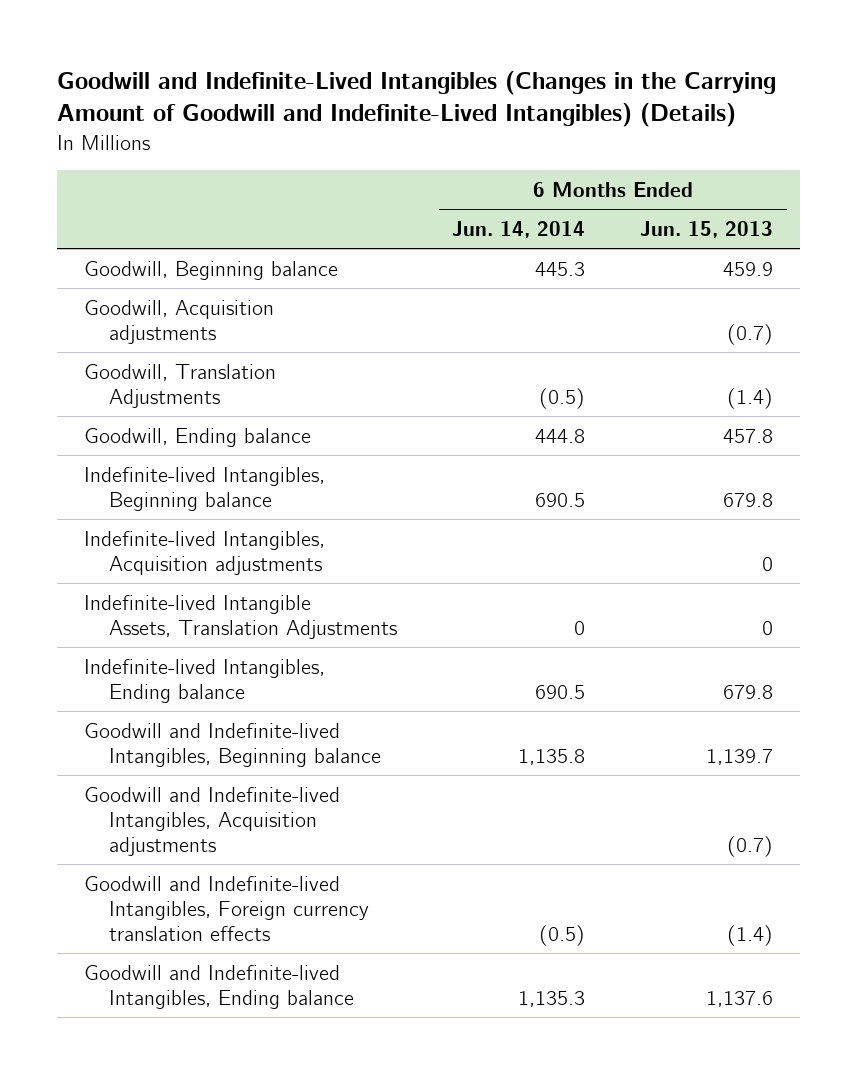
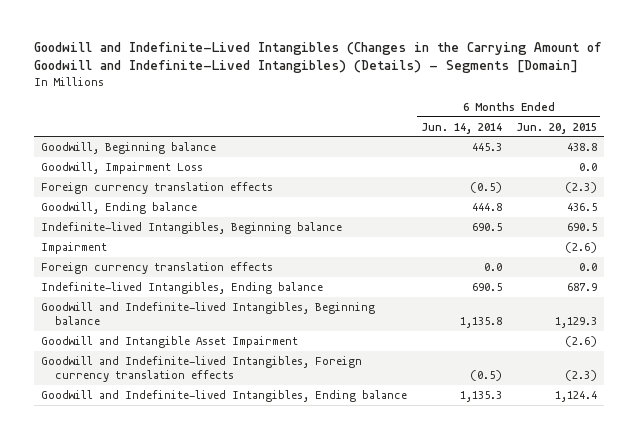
- Goodwill and Indefinite-Lived Intangibles (Changes in the Carrying Amount of Goodwill and Indefinite-Lived Intangibles) (Details)
+ Goodwill and Indefinite-Lived Intangibles (Changes in the Carrying Amount of Goodwill and Indefinite-Lived Intangibles) (Details) - Segments [Domain]
- | 6 Months Ended Jun. 14, 2014 | 6 Months Ended Jun. 15, 2013
+ | 6 Months Ended Jun. 14, 2014 | 6 Months Ended Jun. 20, 2015
- Goodwill, Acquisition adjustments | | (0.7)
- Goodwill, Translation Adjustments | (0.5) | (1.4)
+ Goodwill, Impairment Loss | | 0.0
+ Foreign currency translation effects | (0.5) | (2.3)
- Indefinite-lived Intangibles, Acquisition adjustments | | 0
- Indefinite-lived Intangible Assets, Translation Adjustments | 0 | 0
+ Impairment | | (2.6)
+ Foreign currency translation effects | 0.0 | 0.0
- Goodwill and Indefinite-lived Intangibles, Acquisition adjustments | | (0.7)
+ Goodwill and Intangible Asset Impairment | | (2.6)

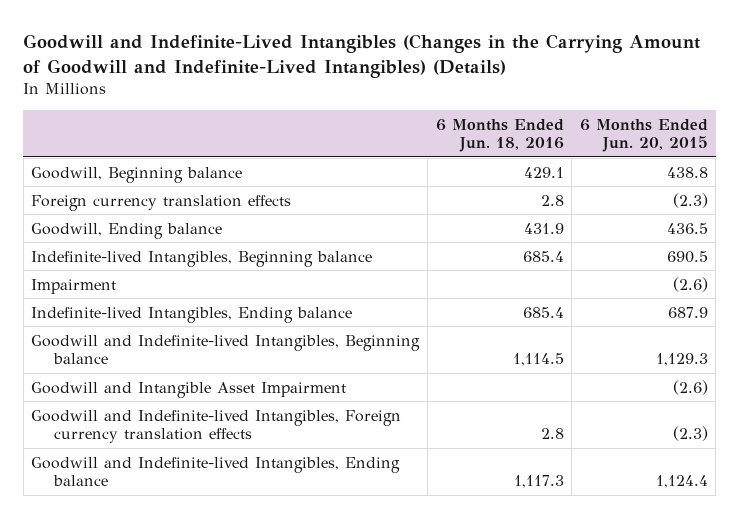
- Goodwill and Indefinite-Lived Intangibles (Changes in the Carrying Amount of Goodwill and Indefinite-Lived Intangibles) (Details) - Segments [Domain]
+ Goodwill and Indefinite-Lived Intangibles (Changes in the Carrying Amount of Goodwill and Indefinite-Lived Intangibles) (Details)
- | 6 Months Ended Jun. 14, 2014 | 6 Months Ended Jun. 20, 2015
+ | 6 Months Ended Jun. 18, 2016 | 6 Months Ended Jun. 20, 2015
- Goodwill, Impairment Loss | | 0.0
- Foreign currency translation effects | 0.0 | 0.0

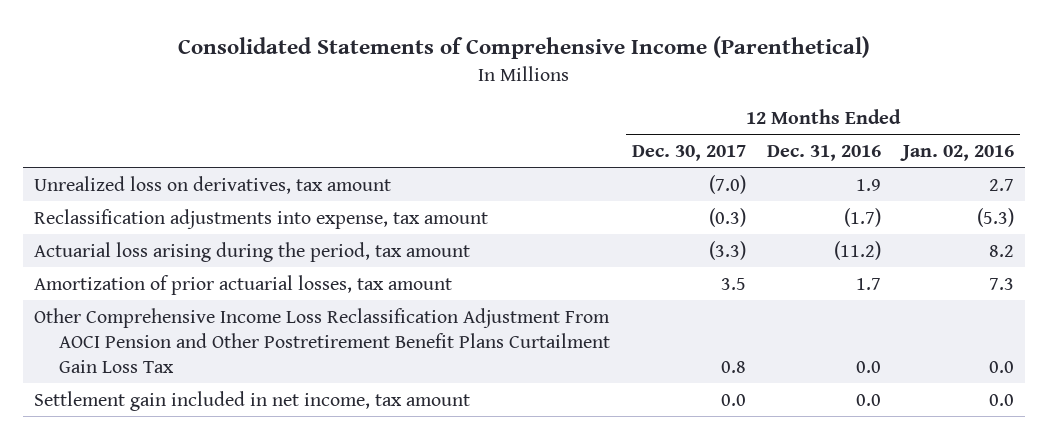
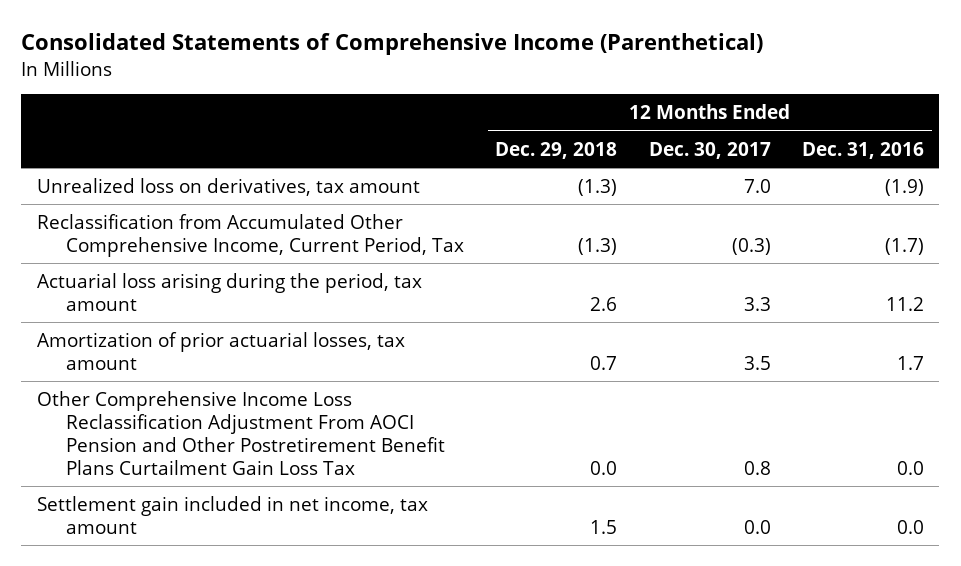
- | 12 Months Ended Dec. 30, 2017 | 12 Months Ended Dec. 31, 2016 | 12 Months Ended Jan. 02, 2016
+ | 12 Months Ended Dec. 29, 2018 | 12 Months Ended Dec. 30, 2017 | 12 Months Ended Dec. 31, 2016
- Unrealized loss on derivatives, tax amount | (7.0) | 1.9 | 2.7
- Reclassification adjustments into expense, tax amount | (0.3) | (1.7) | (5.3)
- Actuarial loss arising during the period, tax amount | (3.3) | (11.2) | 8.2
+ Unrealized loss on derivatives, tax amount | (1.3) | 7.0 | (1.9)
+ Reclassification from Accumulated Other Comprehensive Income, Current Period, Tax | (1.3) | (0.3) | (1.7)
+ Actuarial loss arising during the period, tax amount | 2.6 | 3.3 | 11.2

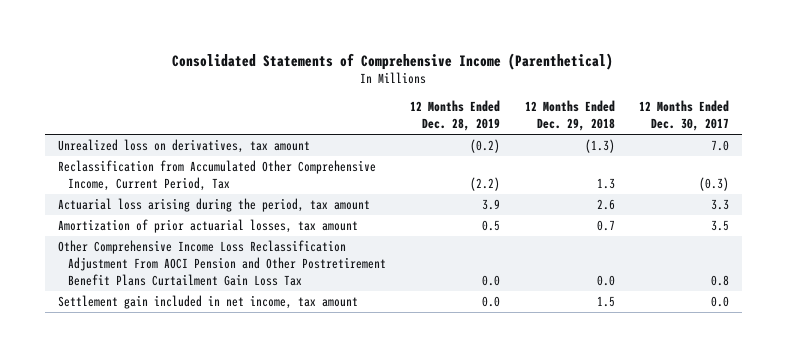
- | 12 Months Ended Dec. 29, 2018 | 12 Months Ended Dec. 30, 2017 | 12 Months Ended Dec. 31, 2016
+ | 12 Months Ended Dec. 28, 2019 | 12 Months Ended Dec. 29, 2018 | 12 Months Ended Dec. 30, 2017
- Reclassification from Accumulated Other Comprehensive Income, Current Period, Tax | (1.3) | (0.3) | (1.7)
+ Reclassification from Accumulated Other Comprehensive Income, Current Period, Tax | (2.2) | 1.3 | (0.3)

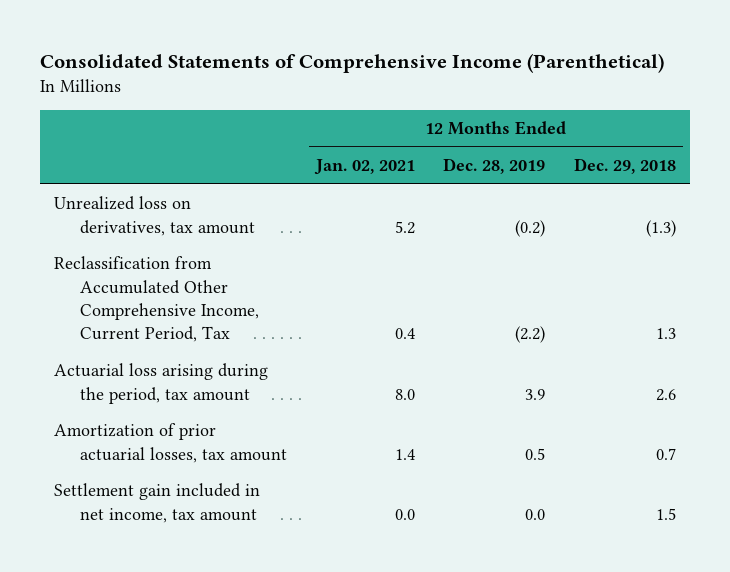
- | 12 Months Ended Dec. 28, 2019 | 12 Months Ended Dec. 29, 2018 | 12 Months Ended Dec. 30, 2017
+ | 12 Months Ended Jan. 02, 2021 | 12 Months Ended Dec. 28, 2019 | 12 Months Ended Dec. 29, 2018
- Other Comprehensive Income Loss Reclassification Adjustment From AOCI Pension and Other Postretirement Benefit Plans Curtailment Gain Loss Tax | 0.0 | 0.0 | 0.8

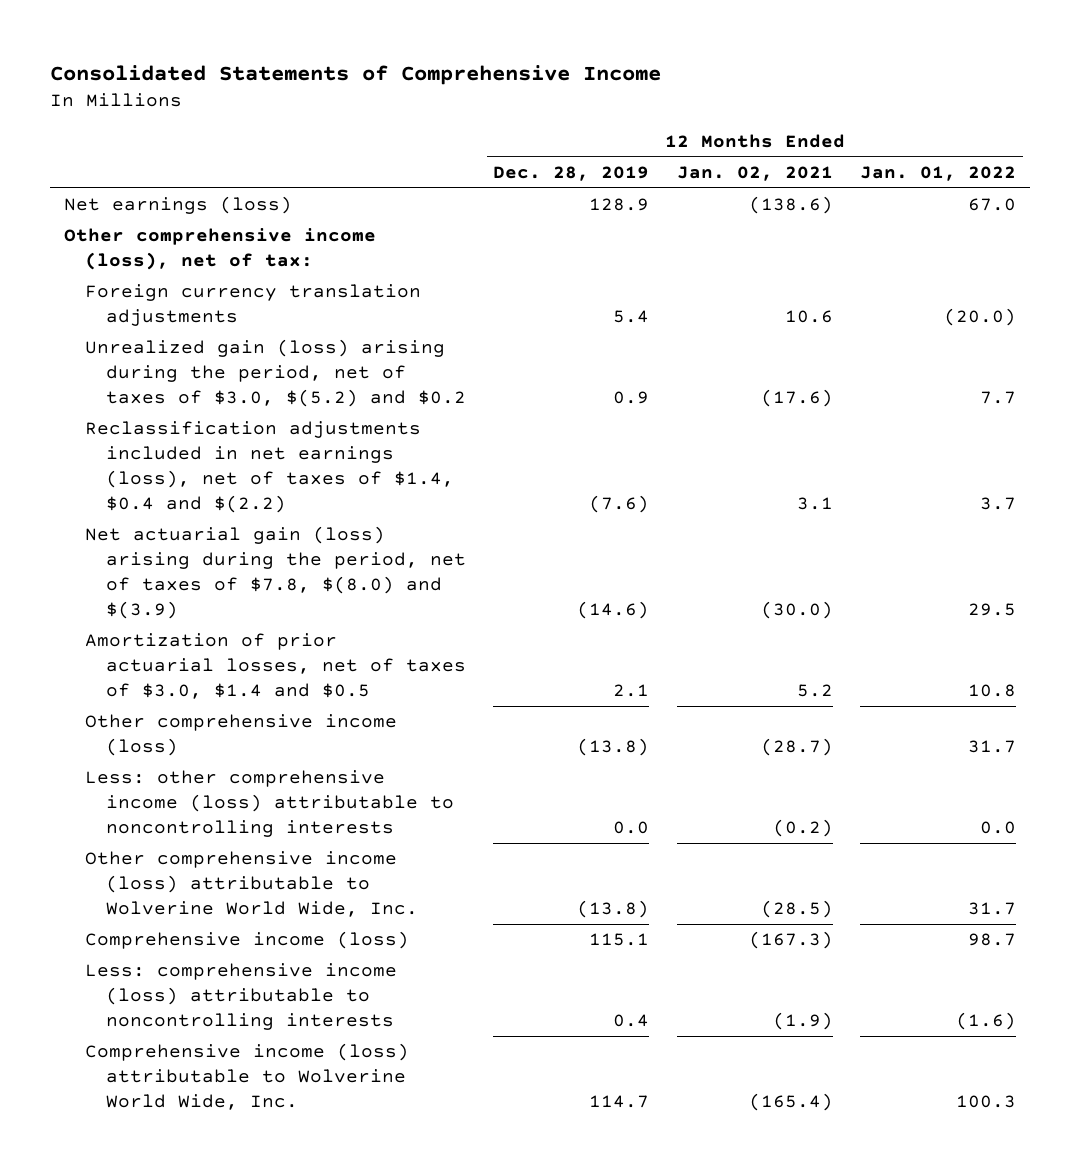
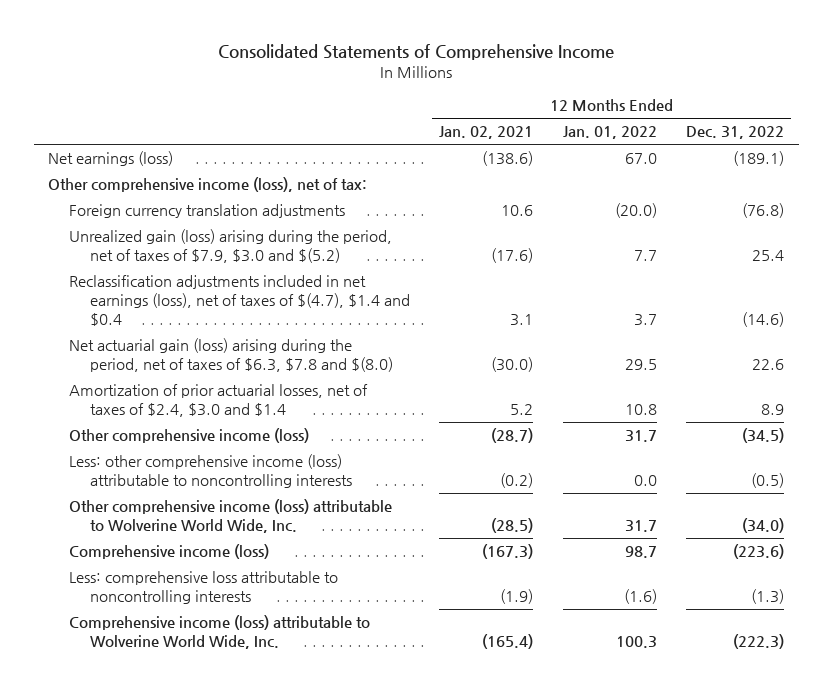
- | 12 Months Ended Dec. 28, 2019 | 12 Months Ended Jan. 02, 2021 | 12 Months Ended Jan. 01, 2022
+ | 12 Months Ended Jan. 02, 2021 | 12 Months Ended Jan. 01, 2022 | 12 Months Ended Dec. 31, 2022
- Unrealized gain (loss) arising during the period, net of taxes of $3.0, $(5.2) and $0.2 | 0.9 | (17.6) | 7.7
- Reclassification adjustments included in net earnings (loss), net of taxes of $1.4, $0.4 and $(2.2) | (7.6) | 3.1 | 3.7
- Net actuarial gain (loss) arising during the period, net of taxes of $7.8, $(8.0) and $(3.9) | (14.6) | (30.0) | 29.5
- Amortization of prior actuarial losses, net of taxes of $3.0, $1.4 and $0.5 | 2.1 | 5.2 | 10.8
+ Unrealized gain (loss) arising during the period, net of taxes of $7.9, $3.0 and $(5.2) | (17.6) | 7.7 | 25.4
+ Reclassification adjustments included in net earnings (loss), net of taxes of $(4.7), $1.4 and $0.4 | 3.1 | 3.7 | (14.6)
+ Net actuarial gain (loss) arising during the period, net of taxes of $6.3, $7.8 and $(8.0) | (30.0) | 29.5 | 22.6
+ Amortization of prior actuarial losses, net of taxes of $2.4, $3.0 and $1.4 | 5.2 | 10.8 | 8.9
- Less: comprehensive income (loss) attributable to noncontrolling interests | 0.4 | (1.9) | (1.6)
+ Less: comprehensive loss attributable to noncontrolling interests | (1.9) | (1.6) | (1.3)

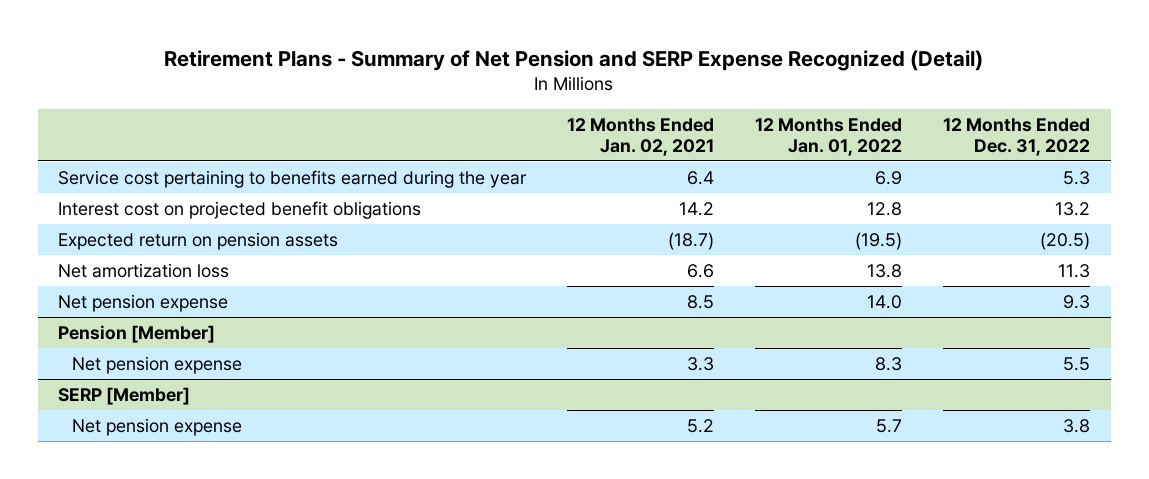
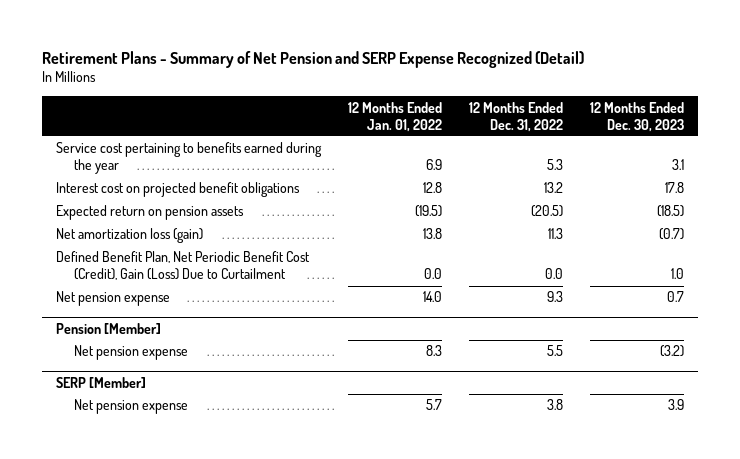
- | 12 Months Ended Jan. 02, 2021 | 12 Months Ended Jan. 01, 2022 | 12 Months Ended Dec. 31, 2022
+ | 12 Months Ended Jan. 01, 2022 | 12 Months Ended Dec. 31, 2022 | 12 Months Ended Dec. 30, 2023
- Net amortization loss | 6.6 | 13.8 | 11.3
+ Net amortization loss (gain) | 13.8 | 11.3 | (0.7)
+ Defined Benefit Plan, Net Periodic Benefit Cost (Credit), Gain (Loss) Due to Curtailment | 0.0 | 0.0 | 1.0

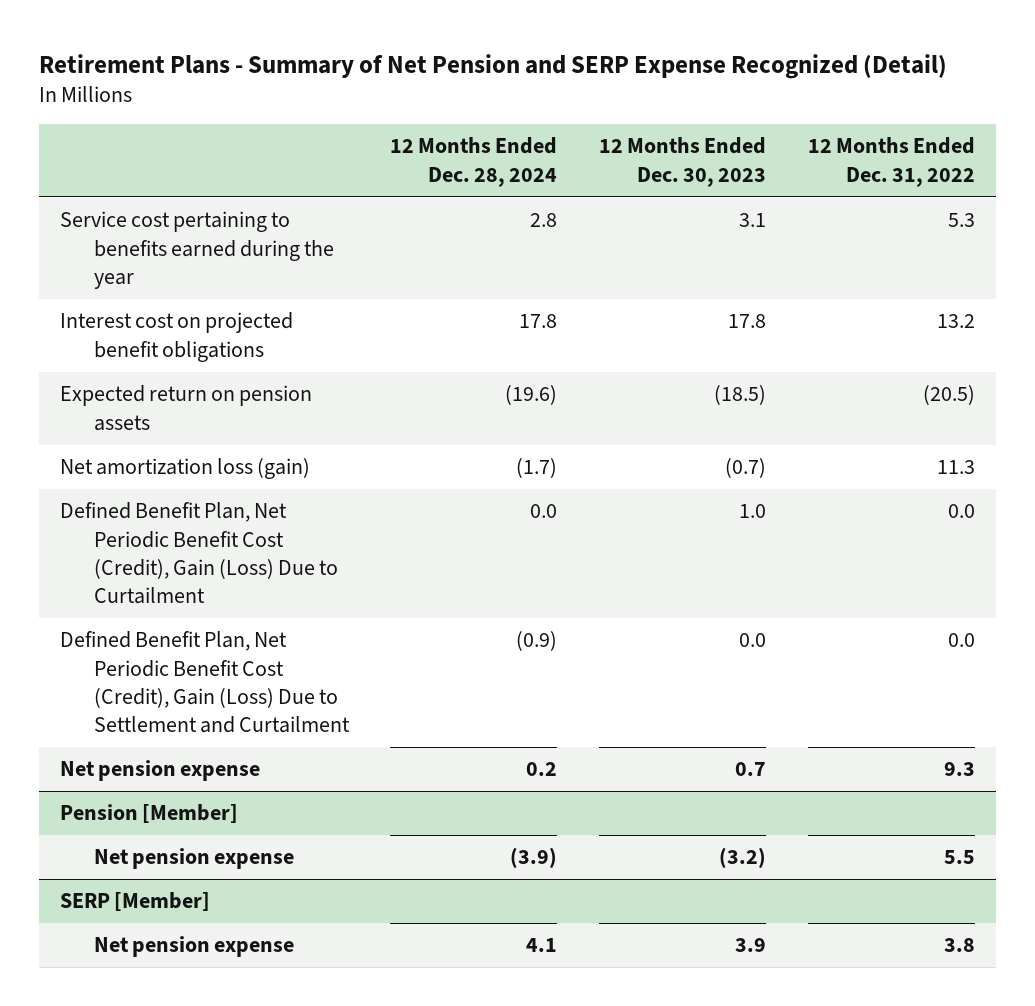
- | 12 Months Ended Jan. 01, 2022 | 12 Months Ended Dec. 31, 2022 | 12 Months Ended Dec. 30, 2023
+ | 12 Months Ended Dec. 28, 2024 | 12 Months Ended Dec. 30, 2023 | 12 Months Ended Dec. 31, 2022
+ Defined Benefit Plan, Net Periodic Benefit Cost (Credit), Gain (Loss) Due to Settlement and Curtailment | (0.9) | 0.0 | 0.0

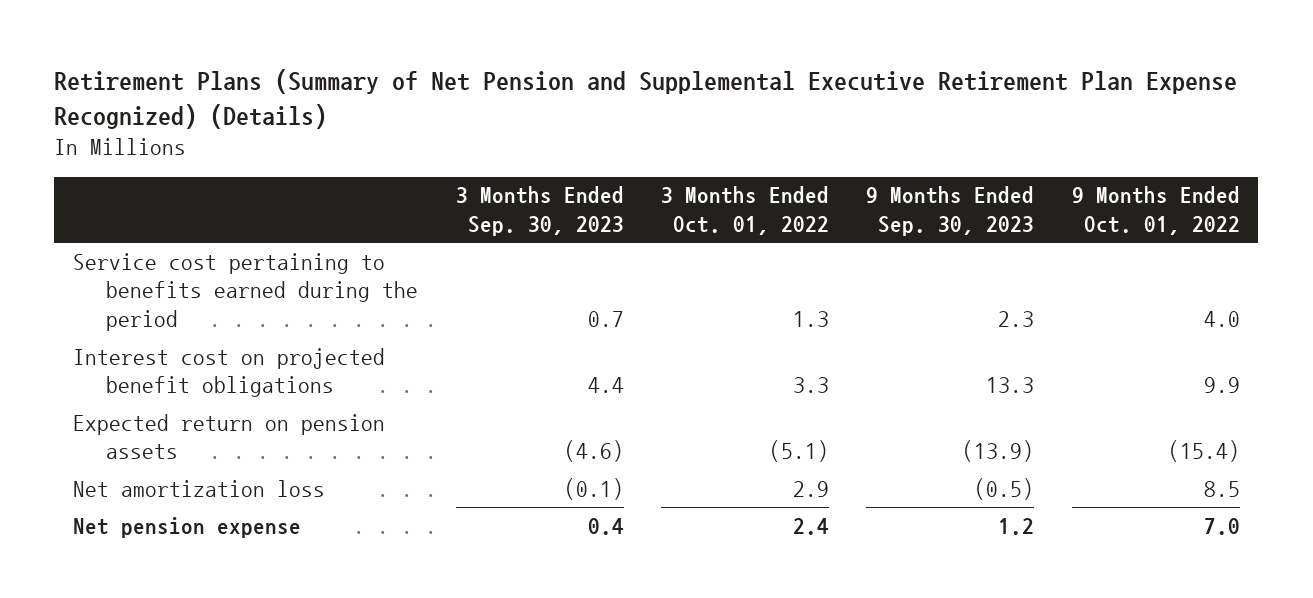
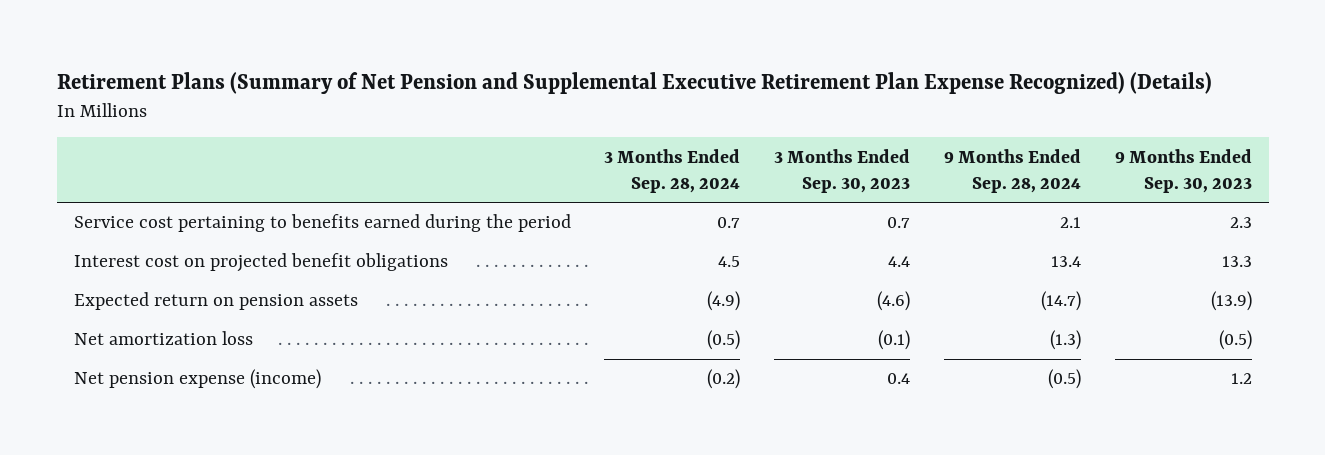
- | 3 Months Ended Sep. 30, 2023 | 3 Months Ended Oct. 01, 2022 | 9 Months Ended Sep. 30, 2023 | 9 Months Ended Oct. 01, 2022
+ | 3 Months Ended Sep. 28, 2024 | 3 Months Ended Sep. 30, 2023 | 9 Months Ended Sep. 28, 2024 | 9 Months Ended Sep. 30, 2023
- Net pension expense | 0.4 | 2.4 | 1.2 | 7.0
+ Net pension expense (income) | (0.2) | 0.4 | (0.5) | 1.2

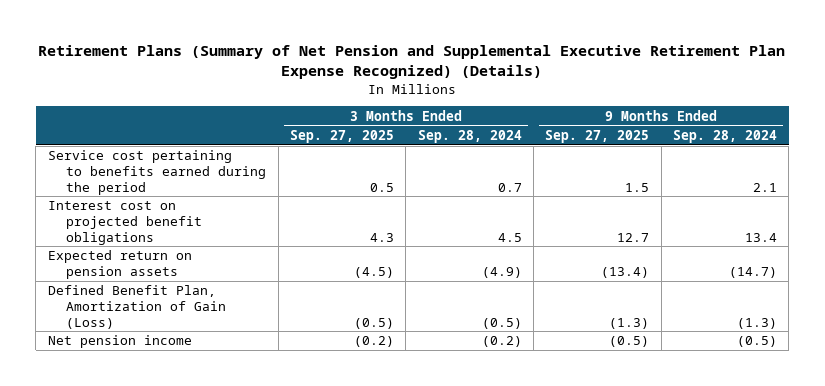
- | 3 Months Ended Sep. 28, 2024 | 3 Months Ended Sep. 30, 2023 | 9 Months Ended Sep. 28, 2024 | 9 Months Ended Sep. 30, 2023
+ | 3 Months Ended Sep. 27, 2025 | 3 Months Ended Sep. 28, 2024 | 9 Months Ended Sep. 27, 2025 | 9 Months Ended Sep. 28, 2024
- Net amortization loss | (0.5) | (0.1) | (1.3) | (0.5)
- Net pension expense (income) | (0.2) | 0.4 | (0.5) | 1.2
+ Defined Benefit Plan, Amortization of Gain (Loss) | (0.5) | (0.5) | (1.3) | (1.3)
+ Net pension income | (0.2) | (0.2) | (0.5) | (0.5)

